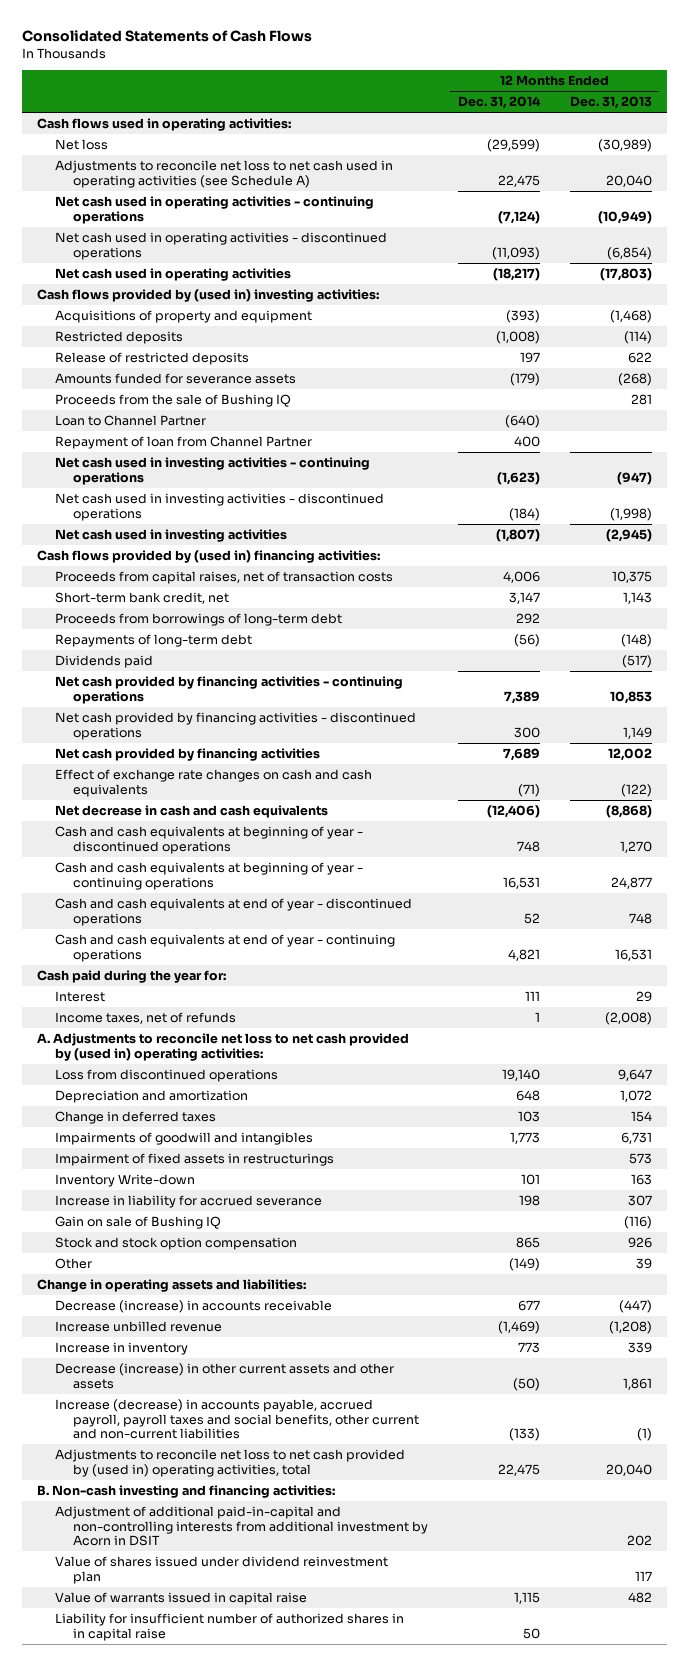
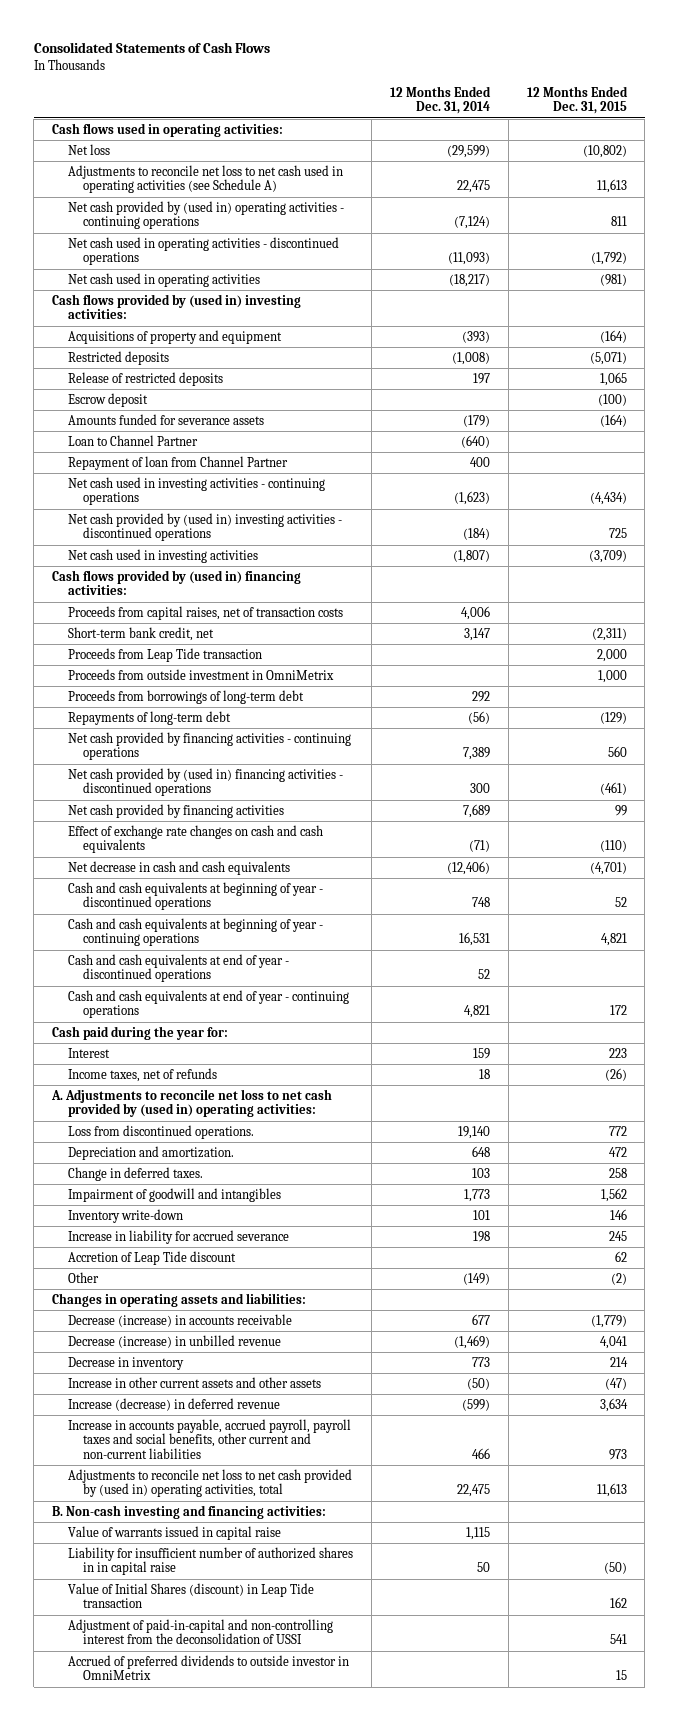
- | 12 Months Ended Dec. 31, 2014 | 12 Months Ended Dec. 31, 2013
+ | 12 Months Ended Dec. 31, 2014 | 12 Months Ended Dec. 31, 2015
- Net cash used in operating activities - continuing operations | (7,124) | (10,949)
+ Net cash provided by (used in) operating activities - continuing operations | (7,124) | 811
+ Escrow deposit | | (100)
- Proceeds from the sale of Bushing IQ | | 281
- Net cash used in investing activities - discontinued operations | (184) | (1,998)
+ Net cash provided by (used in) investing activities - discontinued operations | (184) | 725
+ Proceeds from Leap Tide transaction | | 2,000
+ Proceeds from outside investment in OmniMetrix | | 1,000
- Dividends paid | | (517)
- Net cash provided by financing activities - discontinued operations | 300 | 1,149
+ Net cash provided by (used in) financing activities - discontinued operations | 300 | (461)
- Interest | 111 | 29
- Income taxes, net of refunds | 1 | (2,008)
+ Interest | 159 | 223
+ Income taxes, net of refunds | 18 | (26)
- Loss from discontinued operations | 19,140 | 9,647
- Depreciation and amortization | 648 | 1,072
- Change in deferred taxes | 103 | 154
- Impairments of goodwill and intangibles | 1,773 | 6,731
- Impairment of fixed assets in restructurings | | 573
- Inventory Write-down | 101 | 163
+ Loss from discontinued operations. | 19,140 | 772
+ Depreciation and amortization. | 648 | 472
+ Change in deferred taxes. | 103 | 258
+ Impairment of goodwill and intangibles | 1,773 | 1,562
+ Inventory write-down | 101 | 146
- Gain on sale of Bushing IQ | | (116)
- Stock and stock option compensation | 865 | 926
+ Accretion of Leap Tide discount | | 62
- Change in operating assets and liabilities:
+ Changes in operating assets and liabilities:
- Increase unbilled revenue | (1,469) | (1,208)
- Increase in inventory | 773 | 339
- Decrease (increase) in other current assets and other assets | (50) | 1,861
- Increase (decrease) in accounts payable, accrued payroll, payroll taxes and social benefits, other current and non-current liabilities | (133) | (1)
+ Decrease (increase) in unbilled revenue | (1,469) | 4,041
+ Decrease in inventory | 773 | 214
+ Increase in other current assets and other assets | (50) | (47)
+ Increase (decrease) in deferred revenue | (599) | 3,634
+ Increase in accounts payable, accrued payroll, payroll taxes and social benefits, other current and non-current liabilities | 466 | 973
- Adjustment of additional paid-in-capital and non-controlling interests from additional investment by Acorn in DSIT | | 202
- Value of shares issued under dividend reinvestment plan | | 117
+ Value of Initial Shares (discount) in Leap Tide transaction | | 162
+ Adjustment of paid-in-capital and non-controlling interest from the deconsolidation of USSI | | 541
+ Accrued of preferred dividends to outside investor in OmniMetrix | | 15

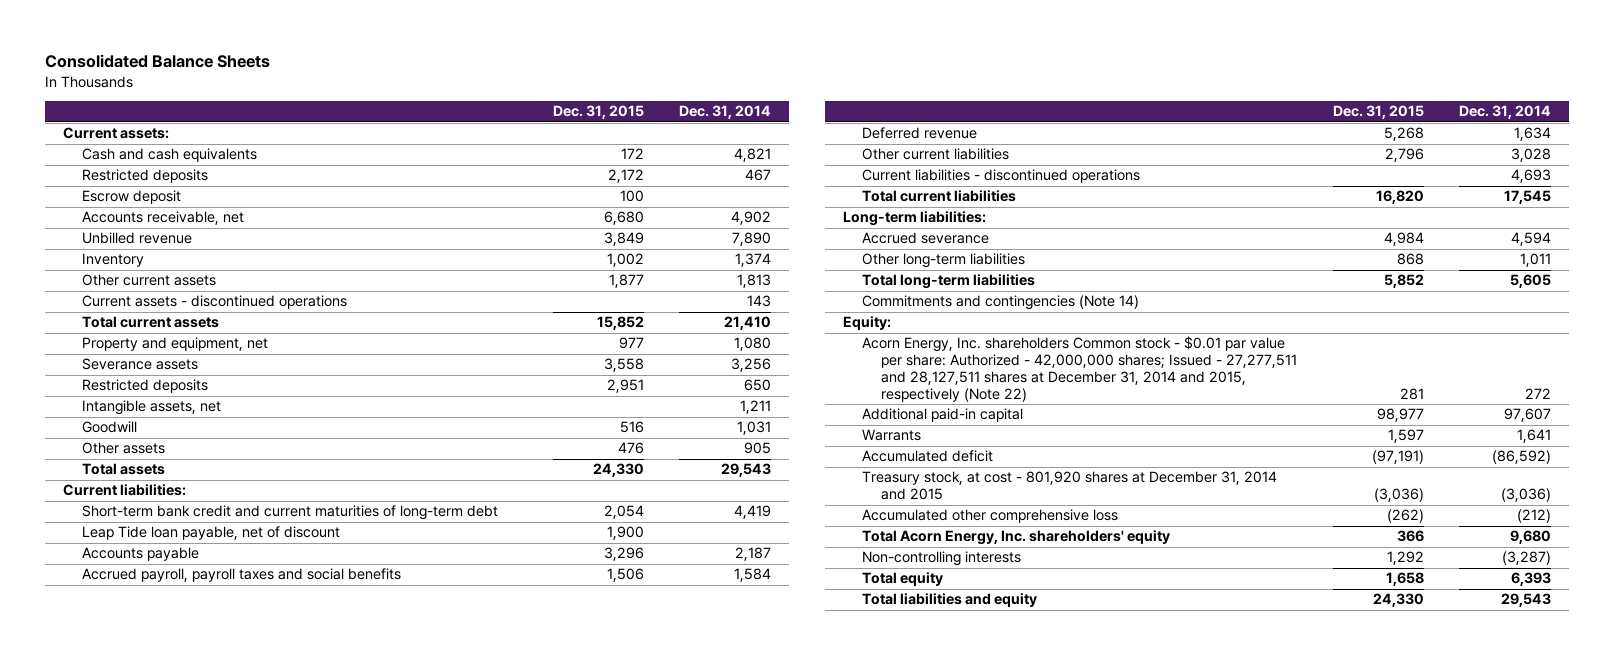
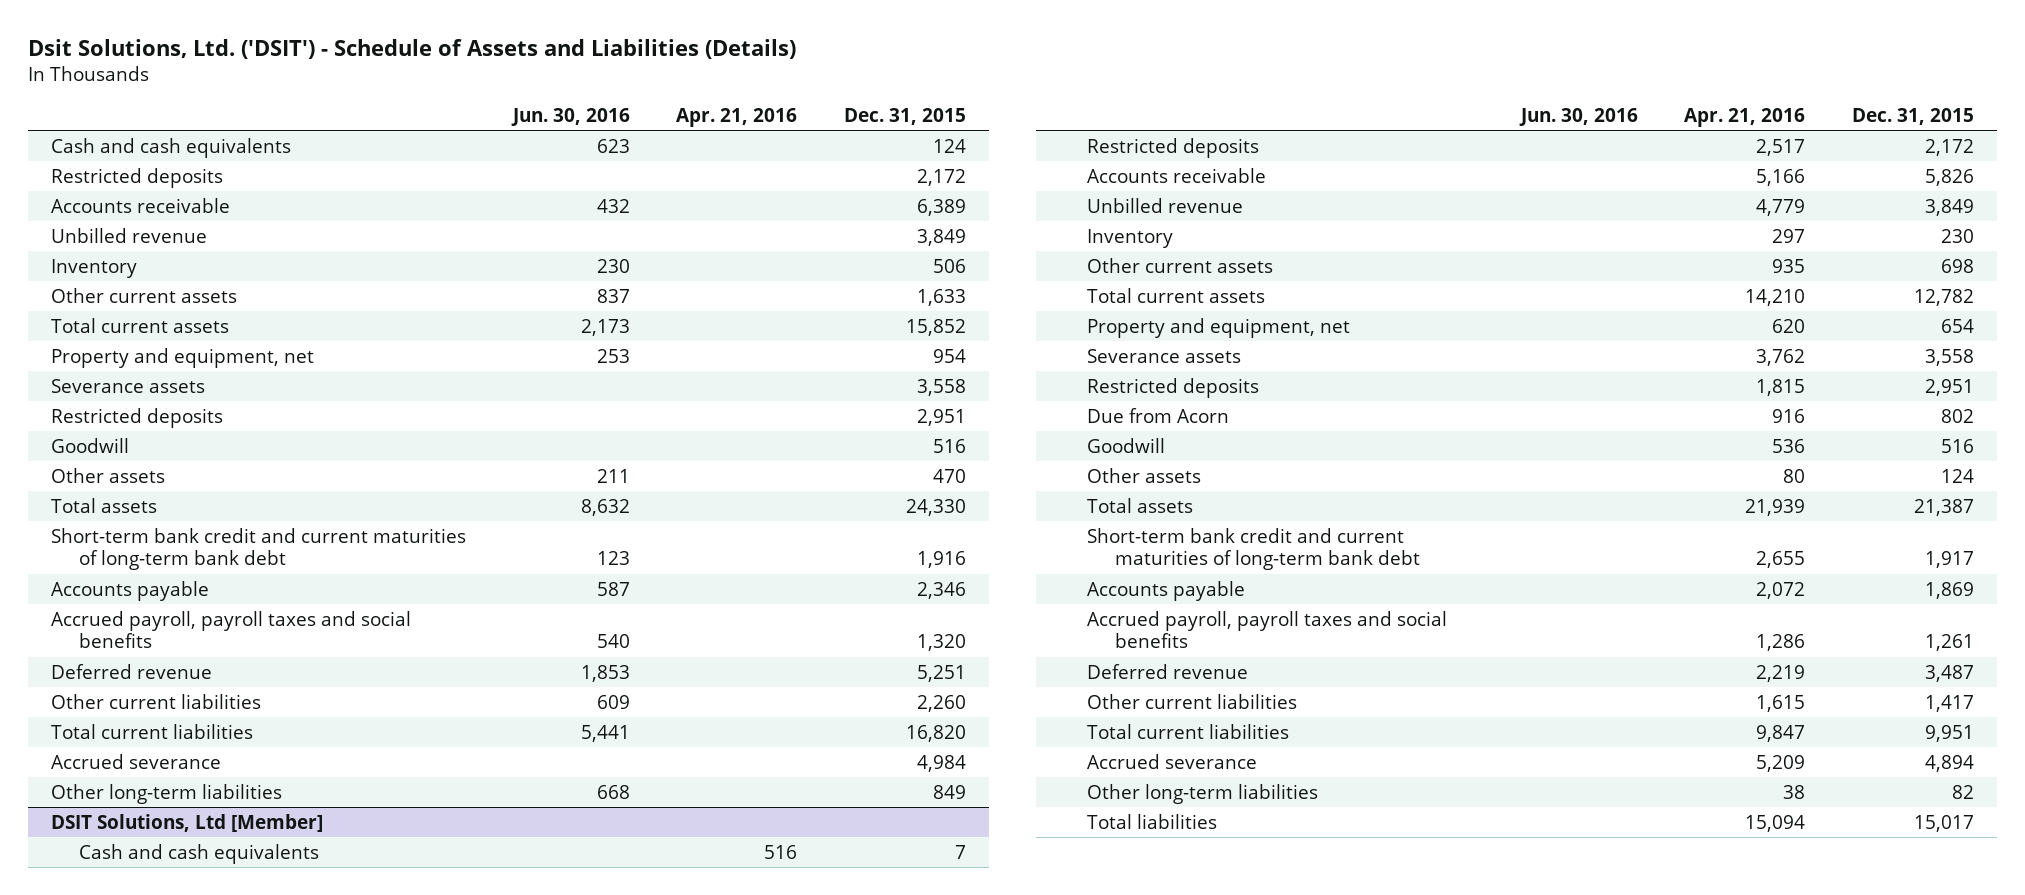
- Consolidated Balance Sheets
+ Dsit Solutions, Ltd. ('DSIT') - Schedule of Assets and Liabilities (Details)
- | Dec. 31, 2015 | Dec. 31, 2014
+ | Jun. 30, 2016 | Apr. 21, 2016 | Dec. 31, 2015
- Current assets:
- Cash and cash equivalents | 172 | 4,821
+ Cash and cash equivalents | 623 | | 124
- Escrow deposit | 100 |
- Accounts receivable, net | 6,680 | 4,902
+ Accounts receivable | 432 | | 6,389
- Inventory | 1,002 | 1,374
- Other current assets | 1,877 | 1,813
- Current assets - discontinued operations | | 143
+ Inventory | 230 | | 506
+ Other current assets | 837 | | 1,633
- Property and equipment, net | 977 | 1,080
+ Property and equipment, net | 253 | | 954
- Intangible assets, net | | 1,211
- Other assets | 476 | 905
+ Other assets | 211 | | 470
- Current liabilities:
- Short-term bank credit and current maturities of long-term debt | 2,054 | 4,419
- Leap Tide loan payable, net of discount | 1,900 |
- Accounts payable | 3,296 | 2,187
- Accrued payroll, payroll taxes and social benefits | 1,506 | 1,584
- Deferred revenue | 5,268 | 1,634
- Other current liabilities | 2,796 | 3,028
- Current liabilities - discontinued operations | | 4,693
+ Short-term bank credit and current maturities of long-term bank debt | 123 | | 1,916
+ Accounts payable | 587 | | 2,346
+ Accrued payroll, payroll taxes and social benefits | 540 | | 1,320
+ Deferred revenue | 1,853 | | 5,251
+ Other current liabilities | 609 | | 2,260
- Long-term liabilities:
- Other long-term liabilities | 868 | 1,011
- Total long-term liabilities | 5,852 | 5,605
- Commitments and contingencies (Note 14)
- Equity:
- Acorn Energy, Inc. shareholders Common stock - $0.01 par value per share: Authorized - 42,000,000 shares; Issued - 27,277,511 and 28,127,511 shares at December 31, 2014 and 2015, respectively (Note 22) | 281 | 272
- Additional paid-in capital | 98,977 | 97,607
- Warrants | 1,597 | 1,641
- Accumulated deficit | (97,191) | (86,592)
- Treasury stock, at cost - 801,920 shares at December 31, 2014 and 2015 | (3,036) | (3,036)
- Accumulated other comprehensive loss | (262) | (212)
- Total Acorn Energy, Inc. shareholders' equity | 366 | 9,680
- Non-controlling interests | 1,292 | (3,287)
- Total equity | 1,658 | 6,393
- Total liabilities and equity | 24,330 | 29,543
+ Other long-term liabilities | 668 | | 849
+ DSIT Solutions, Ltd [Member]
+ Cash and cash equivalents | | 516 | 7
+ Restricted deposits | | 2,517 | 2,172
+ Accounts receivable | | 5,166 | 5,826
+ Unbilled revenue | | 4,779 | 3,849
+ Inventory | | 297 | 230
+ Other current assets | | 935 | 698
+ Total current assets | | 14,210 | 12,782
+ Property and equipment, net | | 620 | 654
+ Severance assets | | 3,762 | 3,558
+ Restricted deposits | | 1,815 | 2,951
+ Due from Acorn | | 916 | 802
+ Goodwill | | 536 | 516
+ Other assets | | 80 | 124
+ Total assets | | 21,939 | 21,387
+ Short-term bank credit and current maturities of long-term bank debt | | 2,655 | 1,917
+ Accounts payable | | 2,072 | 1,869
+ Accrued payroll, payroll taxes and social benefits | | 1,286 | 1,261
+ Deferred revenue | | 2,219 | 3,487
+ Other current liabilities | | 1,615 | 1,417
+ Total current liabilities | | 9,847 | 9,951
+ Accrued severance | | 5,209 | 4,894
+ Other long-term liabilities | | 38 | 82
+ Total liabilities | | 15,094 | 15,017

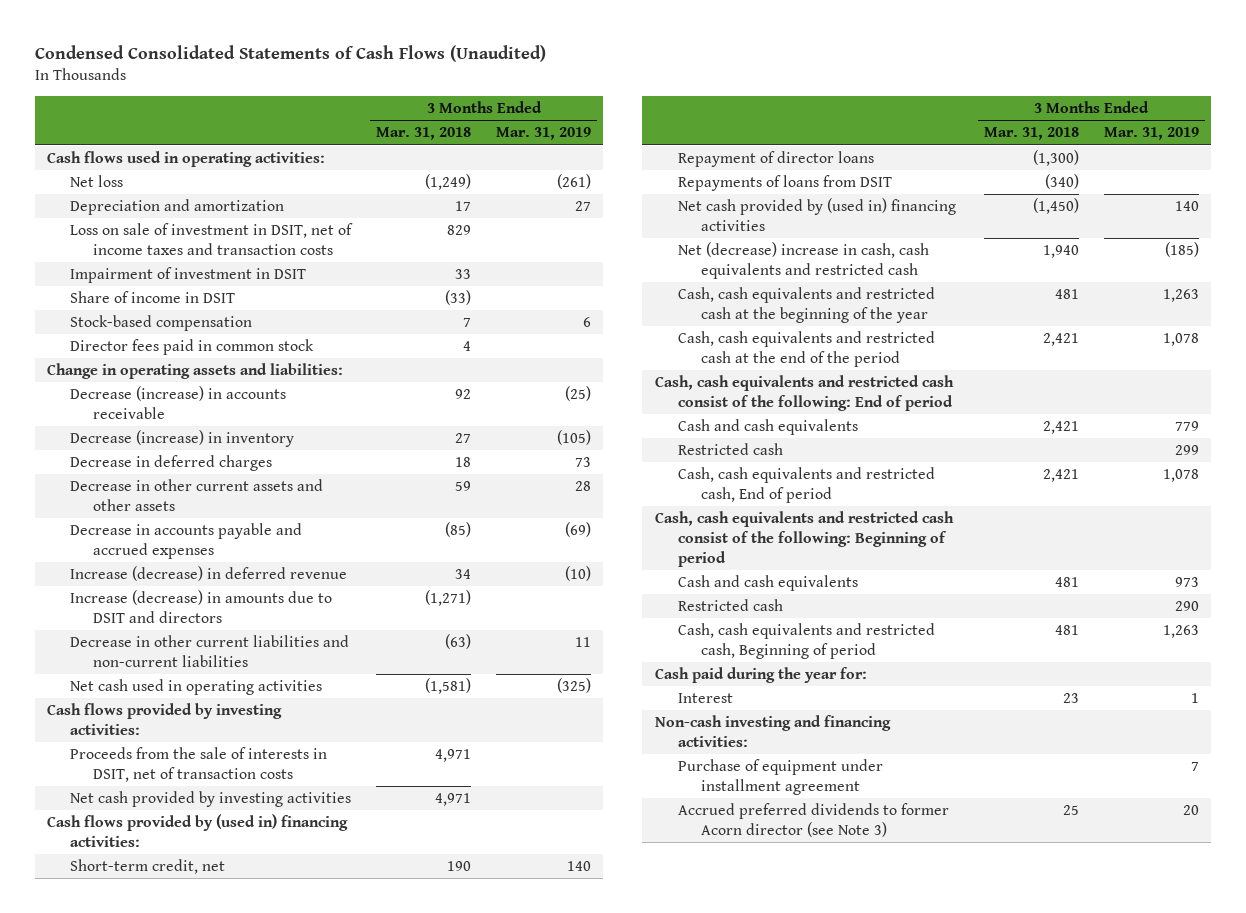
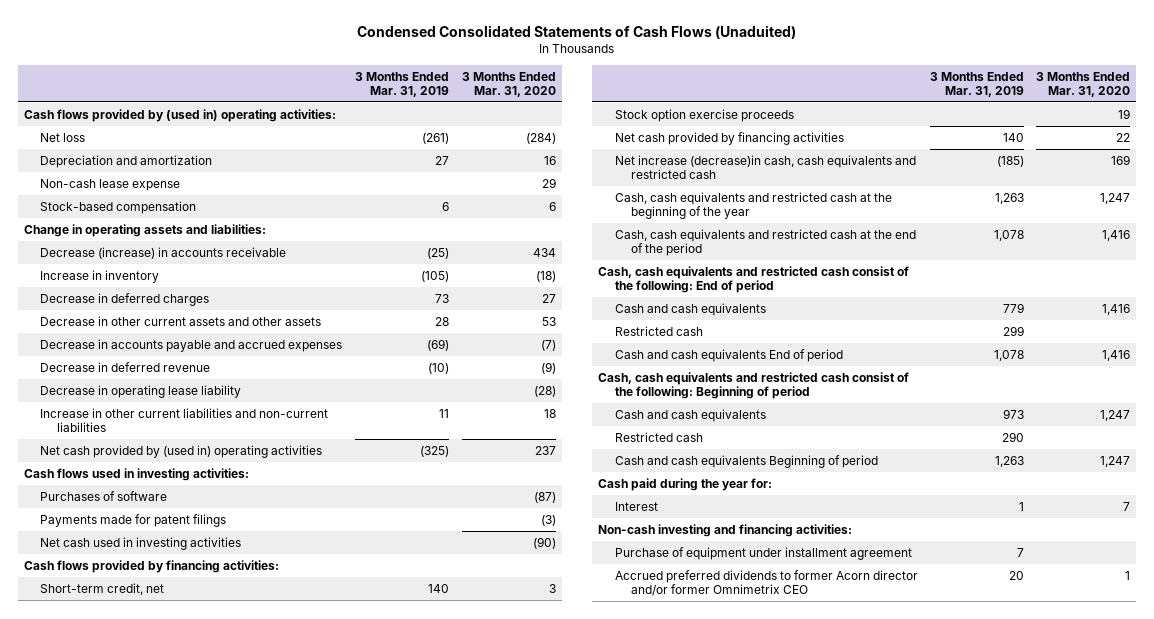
- Condensed Consolidated Statements of Cash Flows (Unaudited)
+ Condensed Consolidated Statements of Cash Flows (Unaduited)
- | 3 Months Ended Mar. 31, 2018 | 3 Months Ended Mar. 31, 2019
+ | 3 Months Ended Mar. 31, 2019 | 3 Months Ended Mar. 31, 2020
- Cash flows used in operating activities:
+ Cash flows provided by (used in) operating activities:
- Loss on sale of investment in DSIT, net of income taxes and transaction costs | 829 |
- Impairment of investment in DSIT | 33 |
- Share of income in DSIT | (33) |
+ Non-cash lease expense | | 29
- Director fees paid in common stock | 4 |
- Decrease (increase) in inventory | 27 | (105)
+ Increase in inventory | (105) | (18)
- Increase (decrease) in deferred revenue | 34 | (10)
- Increase (decrease) in amounts due to DSIT and directors | (1,271) |
- Decrease in other current liabilities and non-current liabilities | (63) | 11
- Net cash used in operating activities | (1,581) | (325)
- Cash flows provided by investing activities:
- Proceeds from the sale of interests in DSIT, net of transaction costs | 4,971 |
- Net cash provided by investing activities | 4,971 |
- Cash flows provided by (used in) financing activities:
+ Decrease in deferred revenue | (10) | (9)
+ Decrease in operating lease liability | | (28)
+ Increase in other current liabilities and non-current liabilities | 11 | 18
+ Net cash provided by (used in) operating activities | (325) | 237
+ Cash flows used in investing activities:
+ Purchases of software | | (87)
+ Payments made for patent filings | | (3)
+ Net cash used in investing activities | | (90)
+ Cash flows provided by financing activities:
- Repayment of director loans | (1,300) |
- Repayments of loans from DSIT | (340) |
- Net cash provided by (used in) financing activities | (1,450) | 140
- Net (decrease) increase in cash, cash equivalents and restricted cash | 1,940 | (185)
+ Stock option exercise proceeds | | 19
+ Net cash provided by financing activities | 140 | 22
+ Net increase (decrease)in cash, cash equivalents and restricted cash | (185) | 169
- Cash, cash equivalents and restricted cash, End of period | 2,421 | 1,078
+ Cash and cash equivalents End of period | 1,078 | 1,416
- Cash, cash equivalents and restricted cash, Beginning of period | 481 | 1,263
+ Cash and cash equivalents Beginning of period | 1,263 | 1,247
- Accrued preferred dividends to former Acorn director (see Note 3) | 25 | 20
+ Accrued preferred dividends to former Acorn director and/or former Omnimetrix CEO | 20 | 1

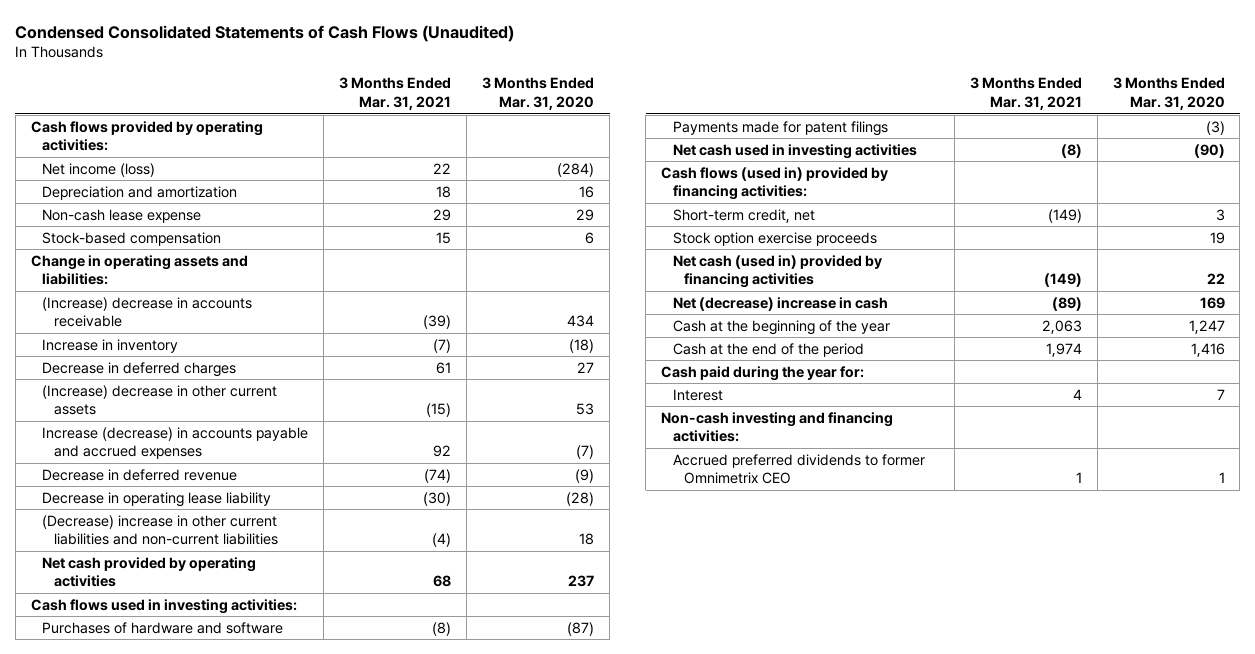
- Condensed Consolidated Statements of Cash Flows (Unaduited)
+ Condensed Consolidated Statements of Cash Flows (Unaudited)
- | 3 Months Ended Mar. 31, 2019 | 3 Months Ended Mar. 31, 2020
+ | 3 Months Ended Mar. 31, 2021 | 3 Months Ended Mar. 31, 2020
- Cash flows provided by (used in) operating activities:
- Net loss | (261) | (284)
+ Cash flows provided by operating activities:
+ Net income (loss) | 22 | (284)
- Decrease (increase) in accounts receivable | (25) | 434
+ (Increase) decrease in accounts receivable | (39) | 434
- Decrease in other current assets and other assets | 28 | 53
- Decrease in accounts payable and accrued expenses | (69) | (7)
+ (Increase) decrease in other current assets | (15) | 53
+ Increase (decrease) in accounts payable and accrued expenses | 92 | (7)
- Increase in other current liabilities and non-current liabilities | 11 | 18
- Net cash provided by (used in) operating activities | (325) | 237
+ (Decrease) increase in other current liabilities and non-current liabilities | (4) | 18
+ Net cash provided by operating activities | 68 | 237
- Purchases of software | | (87)
+ Purchases of hardware and software | (8) | (87)
- Cash flows provided by financing activities:
+ Cash flows (used in) provided by financing activities:
- Net cash provided by financing activities | 140 | 22
- Net increase (decrease)in cash, cash equivalents and restricted cash | (185) | 169
- Cash, cash equivalents and restricted cash at the beginning of the year | 1,263 | 1,247
- Cash, cash equivalents and restricted cash at the end of the period | 1,078 | 1,416
- Cash, cash equivalents and restricted cash consist of the following: End of period
- Cash and cash equivalents | 779 | 1,416
- Restricted cash | 299 |
- Cash and cash equivalents End of period | 1,078 | 1,416
- Cash, cash equivalents and restricted cash consist of the following: Beginning of period
- Cash and cash equivalents | 973 | 1,247
- Restricted cash | 290 |
- Cash and cash equivalents Beginning of period | 1,263 | 1,247
+ Net cash (used in) provided by financing activities | (149) | 22
+ Net (decrease) increase in cash | (89) | 169
+ Cash at the beginning of the year | 2,063 | 1,247
+ Cash at the end of the period | 1,974 | 1,416
- Purchase of equipment under installment agreement | 7 |
- Accrued preferred dividends to former Acorn director and/or former Omnimetrix CEO | 20 | 1
+ Accrued preferred dividends to former Omnimetrix CEO | 1 | 1

